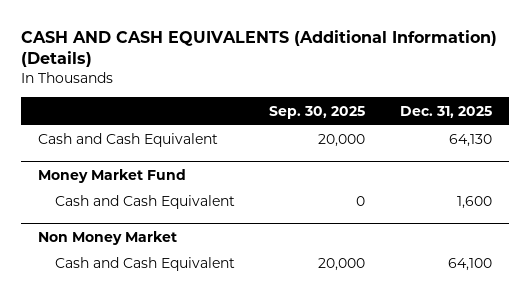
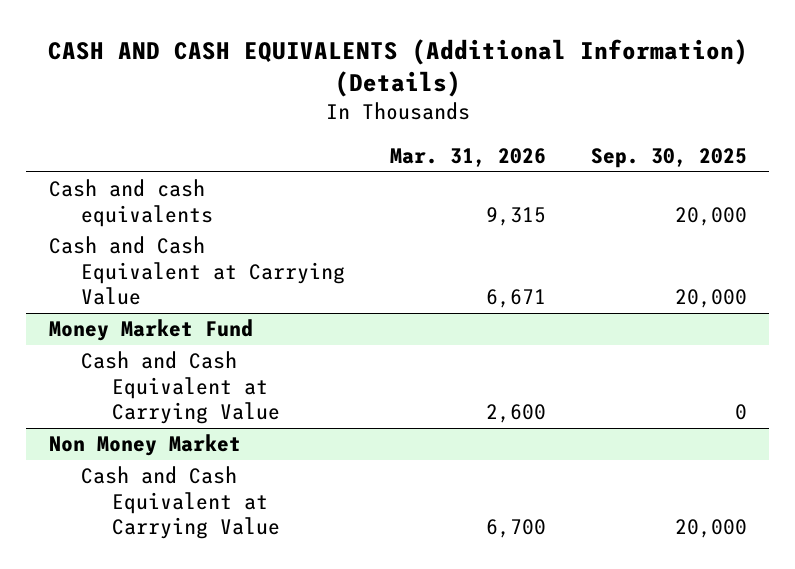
- | Sep. 30, 2025 | Dec. 31, 2025
+ | Mar. 31, 2026 | Sep. 30, 2025
- Cash and Cash Equivalent | 20,000 | 64,130
+ Cash and cash equivalents | 9,315 | 20,000
+ Cash and Cash Equivalent at Carrying Value | 6,671 | 20,000
@ Money Market Fund
- Cash and Cash Equivalent | 0 | 1,600
+ Cash and Cash Equivalent at Carrying Value | 2,600 | 0
@ Non Money Market
- Cash and Cash Equivalent | 20,000 | 64,100
+ Cash and Cash Equivalent at Carrying Value | 6,700 | 20,000

